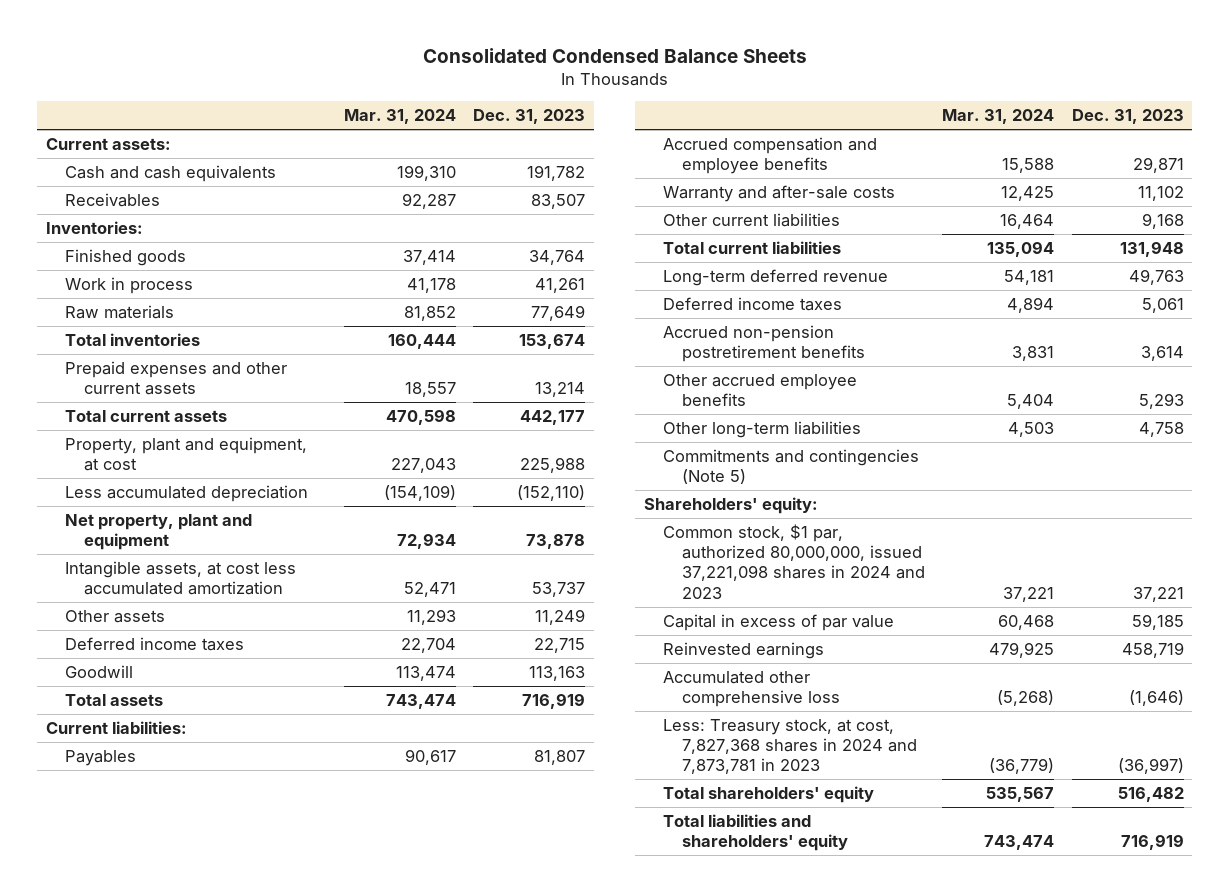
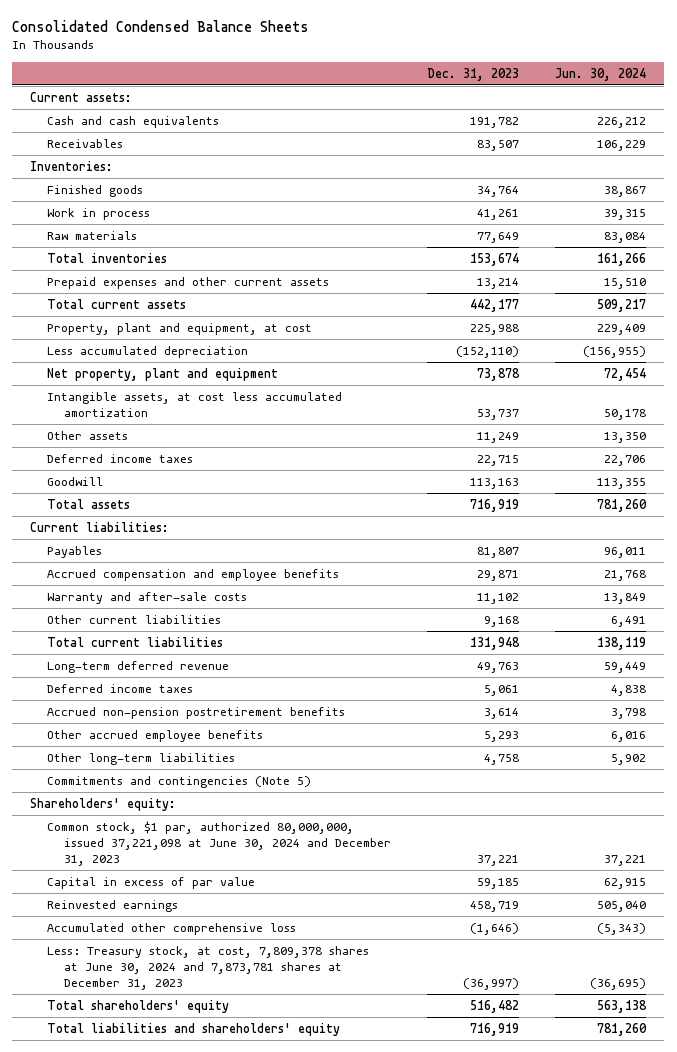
- | Mar. 31, 2024 | Dec. 31, 2023
+ | Dec. 31, 2023 | Jun. 30, 2024
- Common stock, $1 par, authorized 80,000,000, issued 37,221,098 shares in 2024 and 2023 | 37,221 | 37,221
+ Common stock, $1 par, authorized 80,000,000, issued 37,221,098 at June 30, 2024 and December 31, 2023 | 37,221 | 37,221
- Less: Treasury stock, at cost, 7,827,368 shares in 2024 and 7,873,781 in 2023 | (36,779) | (36,997)
+ Less: Treasury stock, at cost, 7,809,378 shares at June 30, 2024 and 7,873,781 shares at December 31, 2023 | (36,997) | (36,695)

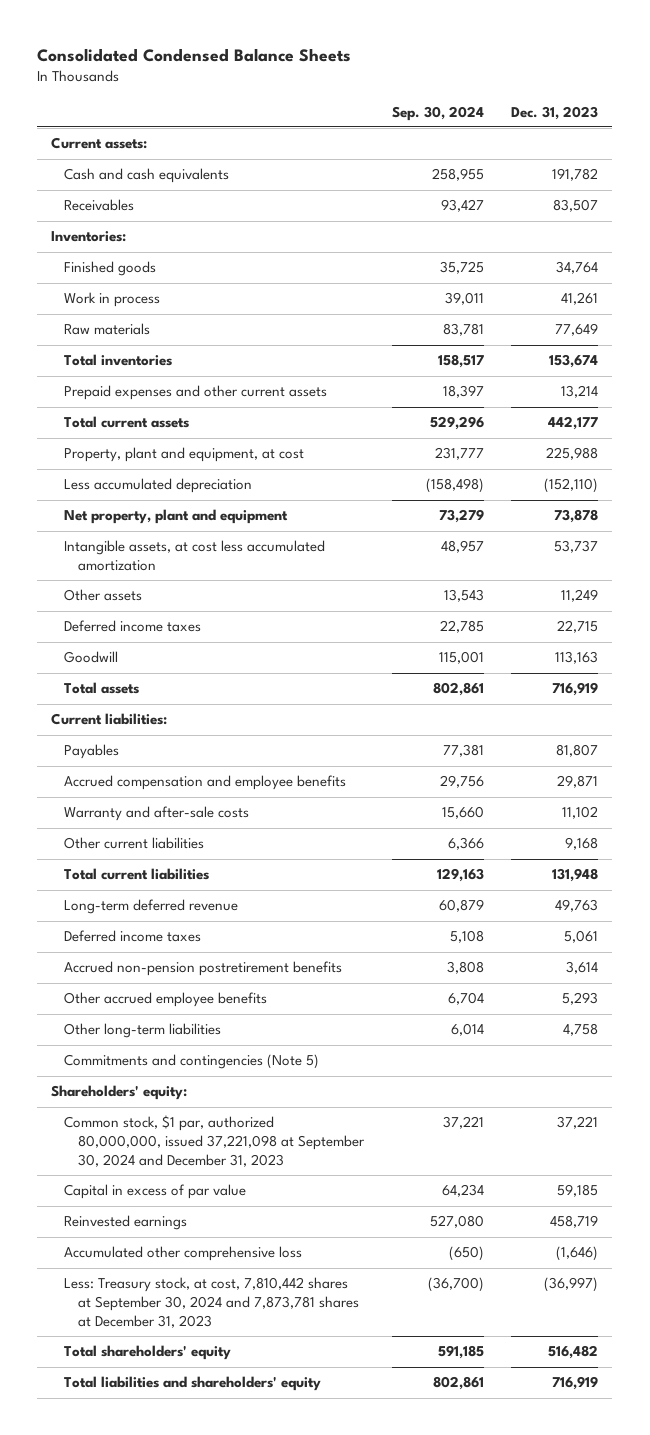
- | Dec. 31, 2023 | Jun. 30, 2024
+ | Sep. 30, 2024 | Dec. 31, 2023
- Common stock, $1 par, authorized 80,000,000, issued 37,221,098 at June 30, 2024 and December 31, 2023 | 37,221 | 37,221
+ Common stock, $1 par, authorized 80,000,000, issued 37,221,098 at September 30, 2024 and December 31, 2023 | 37,221 | 37,221
- Less: Treasury stock, at cost, 7,809,378 shares at June 30, 2024 and 7,873,781 shares at December 31, 2023 | (36,997) | (36,695)
+ Less: Treasury stock, at cost, 7,810,442 shares at September 30, 2024 and 7,873,781 shares at December 31, 2023 | (36,700) | (36,997)

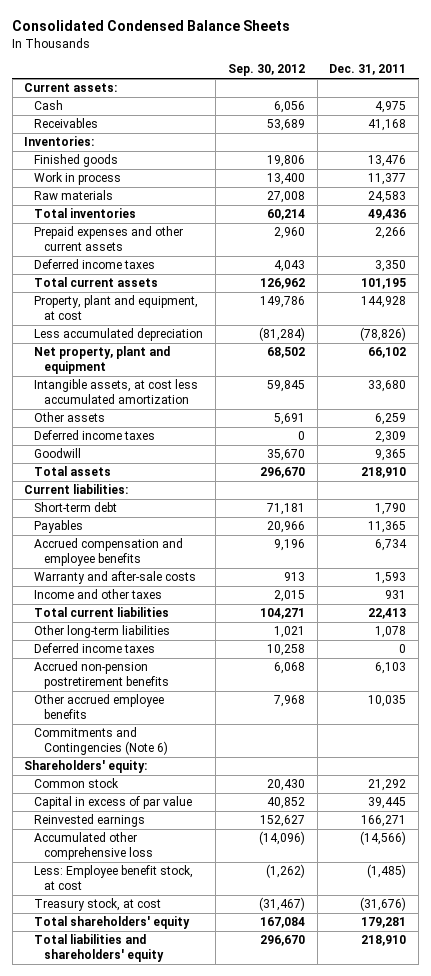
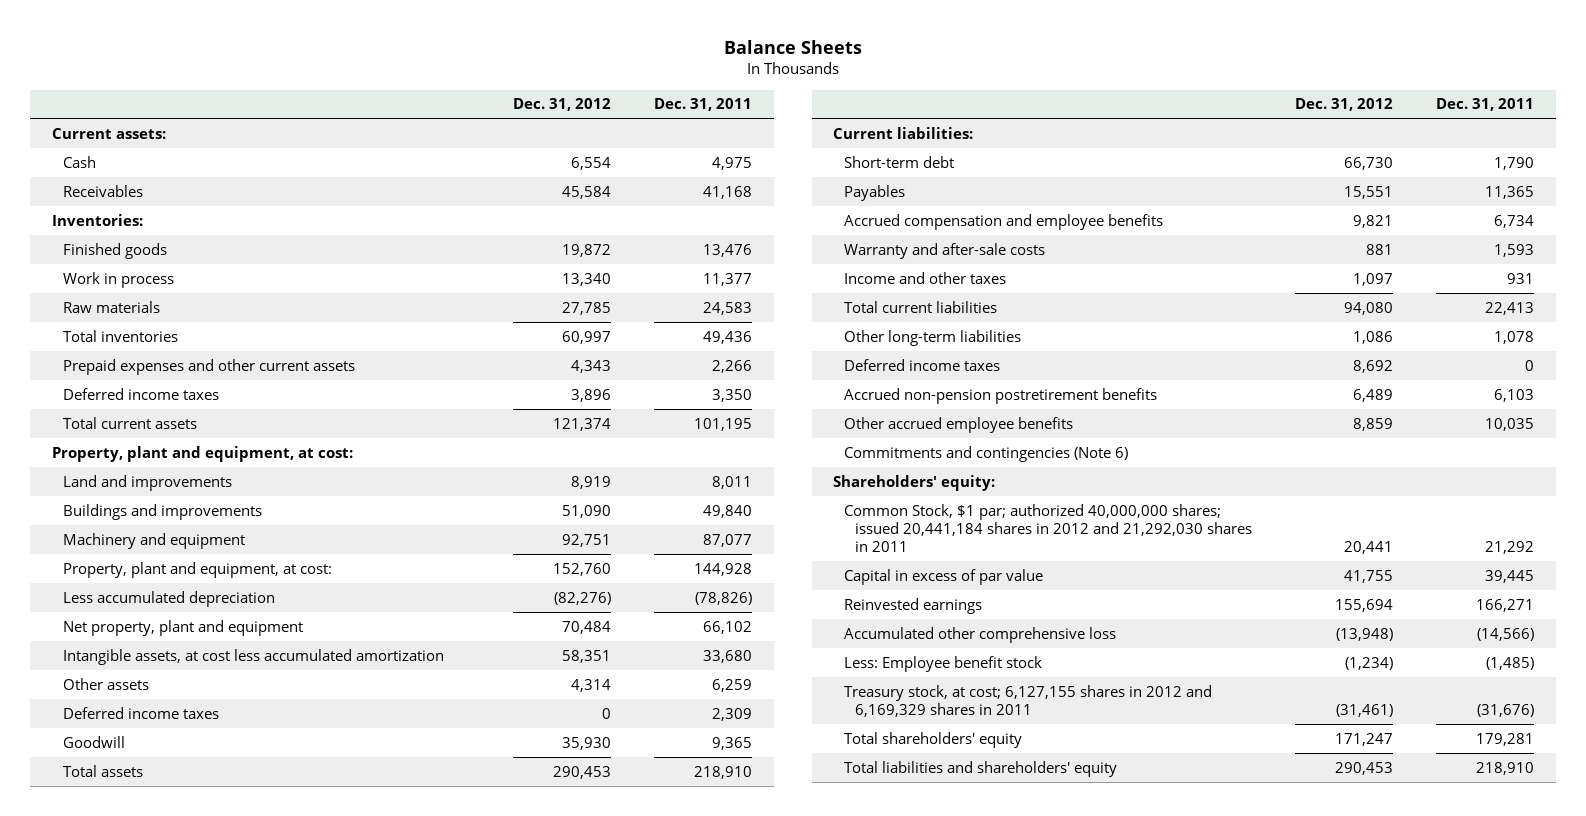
- Consolidated Condensed Balance Sheets
+ Balance Sheets
- | Sep. 30, 2012 | Dec. 31, 2011
+ | Dec. 31, 2012 | Dec. 31, 2011
- Property, plant and equipment, at cost | 149,786 | 144,928
+ Property, plant and equipment, at cost:
+ Land and improvements | 8,919 | 8,011
+ Buildings and improvements | 51,090 | 49,840
+ Machinery and equipment | 92,751 | 87,077
+ Property, plant and equipment, at cost: | 152,760 | 144,928
- Commitments and Contingencies (Note 6)
+ Commitments and contingencies (Note 6)
- Common stock | 20,430 | 21,292
+ Common Stock, $1 par; authorized 40,000,000 shares; issued 20,441,184 shares in 2012 and 21,292,030 shares in 2011 | 20,441 | 21,292
- Less: Employee benefit stock, at cost | (1,262) | (1,485)
- Treasury stock, at cost | (31,467) | (31,676)
+ Less: Employee benefit stock | (1,234) | (1,485)
+ Treasury stock, at cost; 6,127,155 shares in 2012 and 6,169,329 shares in 2011 | (31,461) | (31,676)

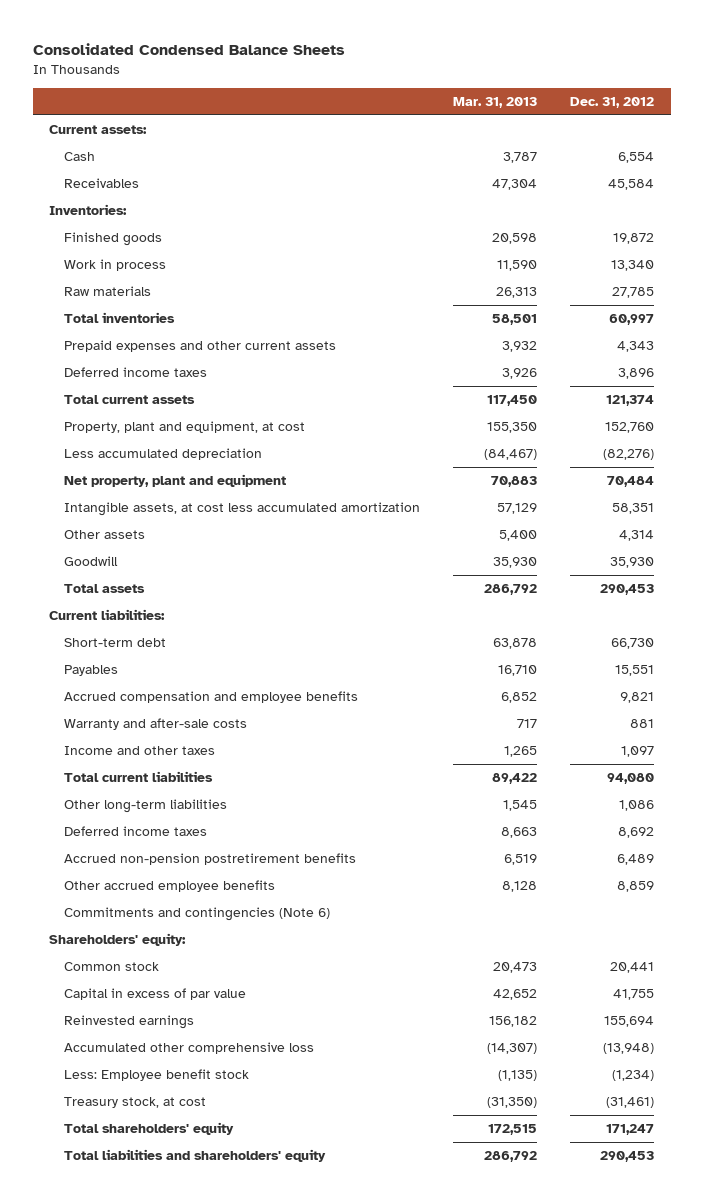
- Balance Sheets
+ Consolidated Condensed Balance Sheets
- | Dec. 31, 2012 | Dec. 31, 2011
+ | Mar. 31, 2013 | Dec. 31, 2012
- Property, plant and equipment, at cost:
- Land and improvements | 8,919 | 8,011
- Buildings and improvements | 51,090 | 49,840
- Machinery and equipment | 92,751 | 87,077
- Property, plant and equipment, at cost: | 152,760 | 144,928
+ Property, plant and equipment, at cost | 155,350 | 152,760
- Deferred income taxes | 0 | 2,309
- Common Stock, $1 par; authorized 40,000,000 shares; issued 20,441,184 shares in 2012 and 21,292,030 shares in 2011 | 20,441 | 21,292
+ Common stock | 20,473 | 20,441
- Treasury stock, at cost; 6,127,155 shares in 2012 and 6,169,329 shares in 2011 | (31,461) | (31,676)
+ Treasury stock, at cost | (31,350) | (31,461)

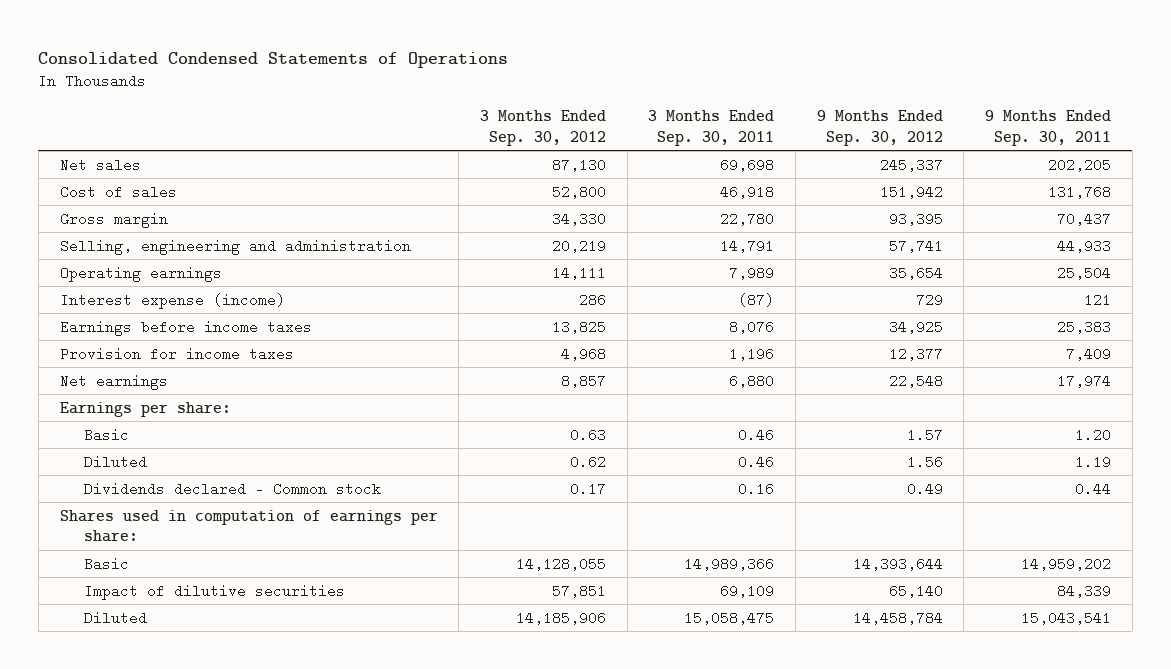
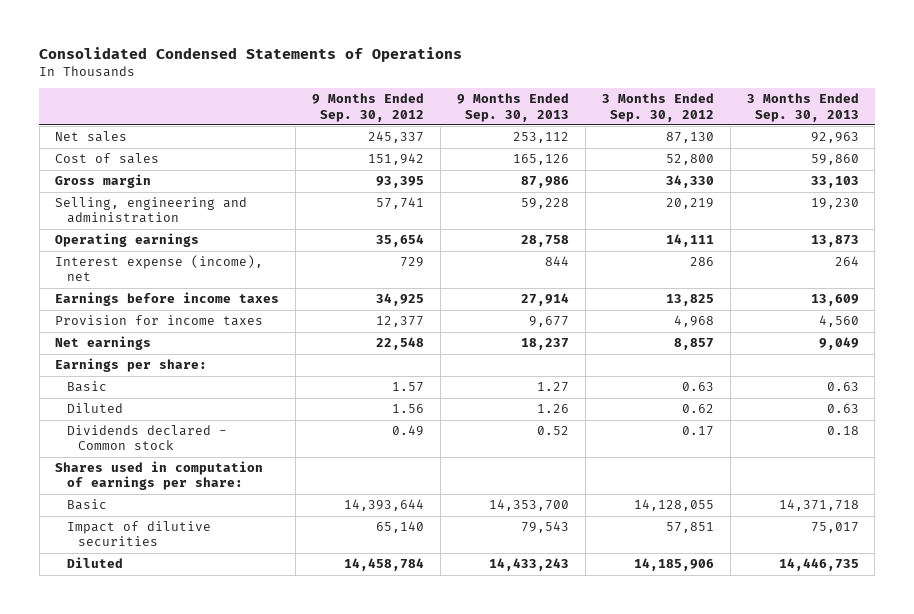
- | 3 Months Ended Sep. 30, 2012 | 3 Months Ended Sep. 30, 2011 | 9 Months Ended Sep. 30, 2012 | 9 Months Ended Sep. 30, 2011
+ | 9 Months Ended Sep. 30, 2012 | 9 Months Ended Sep. 30, 2013 | 3 Months Ended Sep. 30, 2012 | 3 Months Ended Sep. 30, 2013
- Interest expense (income) | 286 | (87) | 729 | 121
+ Interest expense (income), net | 729 | 844 | 286 | 264

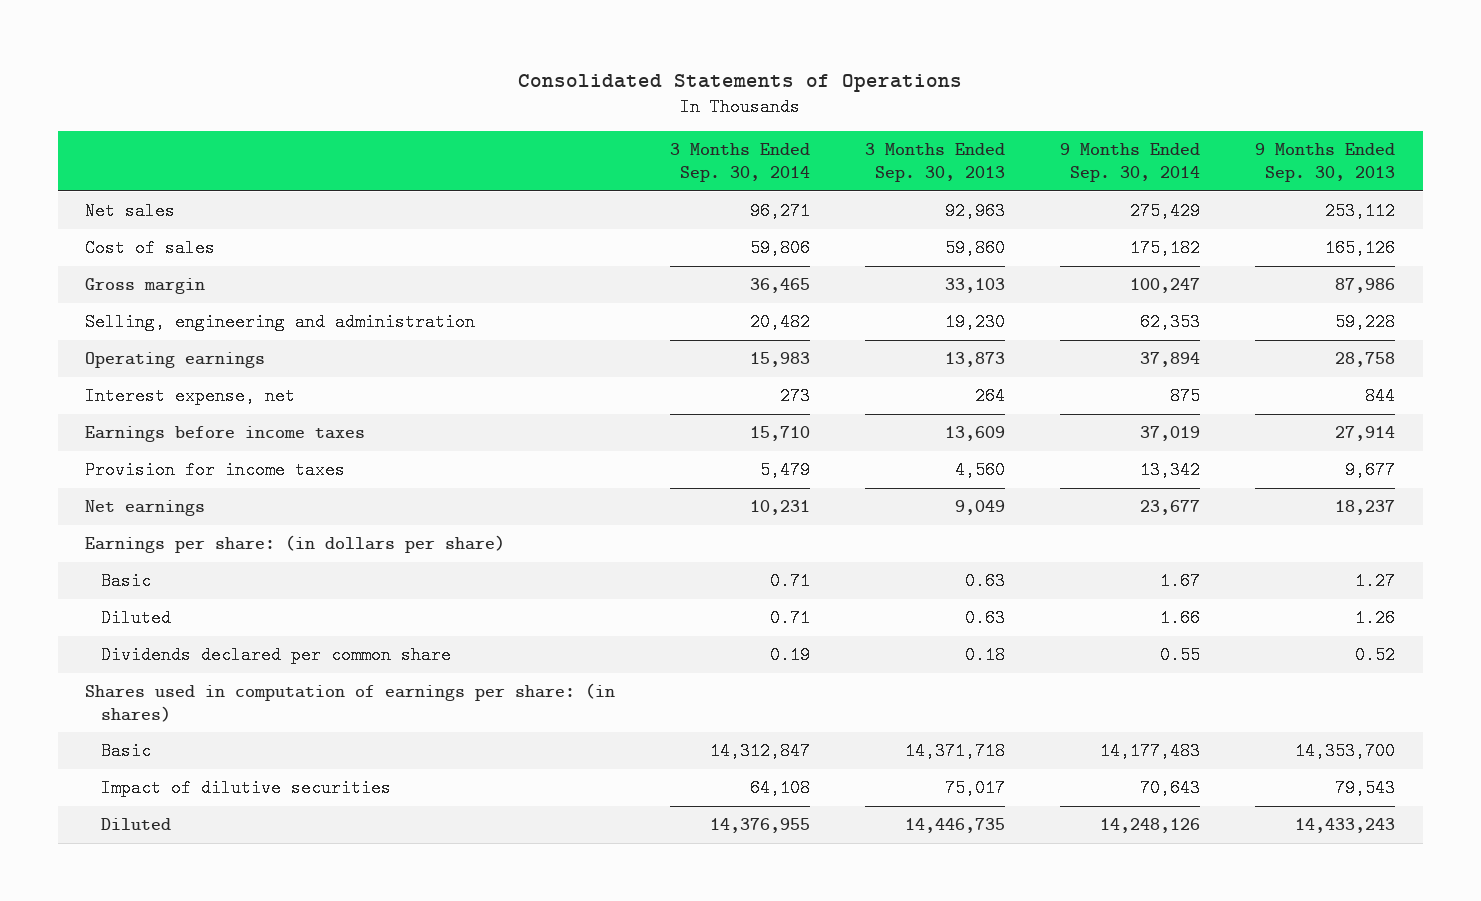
- Consolidated Condensed Statements of Operations
+ Consolidated Statements of Operations
- | 9 Months Ended Sep. 30, 2012 | 9 Months Ended Sep. 30, 2013 | 3 Months Ended Sep. 30, 2012 | 3 Months Ended Sep. 30, 2013
+ | 3 Months Ended Sep. 30, 2014 | 3 Months Ended Sep. 30, 2013 | 9 Months Ended Sep. 30, 2014 | 9 Months Ended Sep. 30, 2013
- Interest expense (income), net | 729 | 844 | 286 | 264
+ Interest expense, net | 273 | 264 | 875 | 844
- Earnings per share:
+ Earnings per share: (in dollars per share)
- Dividends declared - Common stock | 0.49 | 0.52 | 0.17 | 0.18
- Shares used in computation of earnings per share:
+ Dividends declared per common share | 0.19 | 0.18 | 0.55 | 0.52
+ Shares used in computation of earnings per share: (in shares)

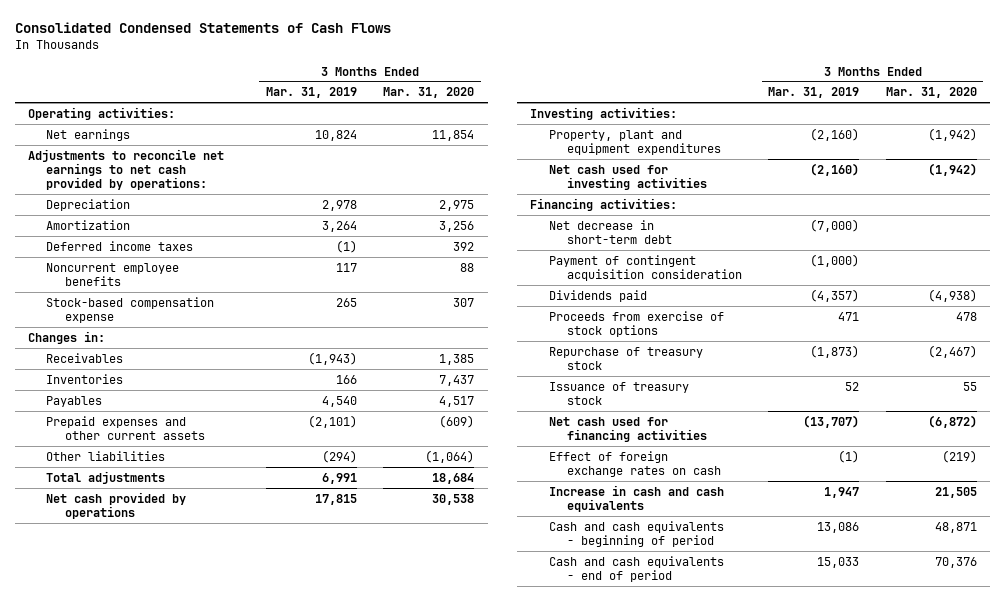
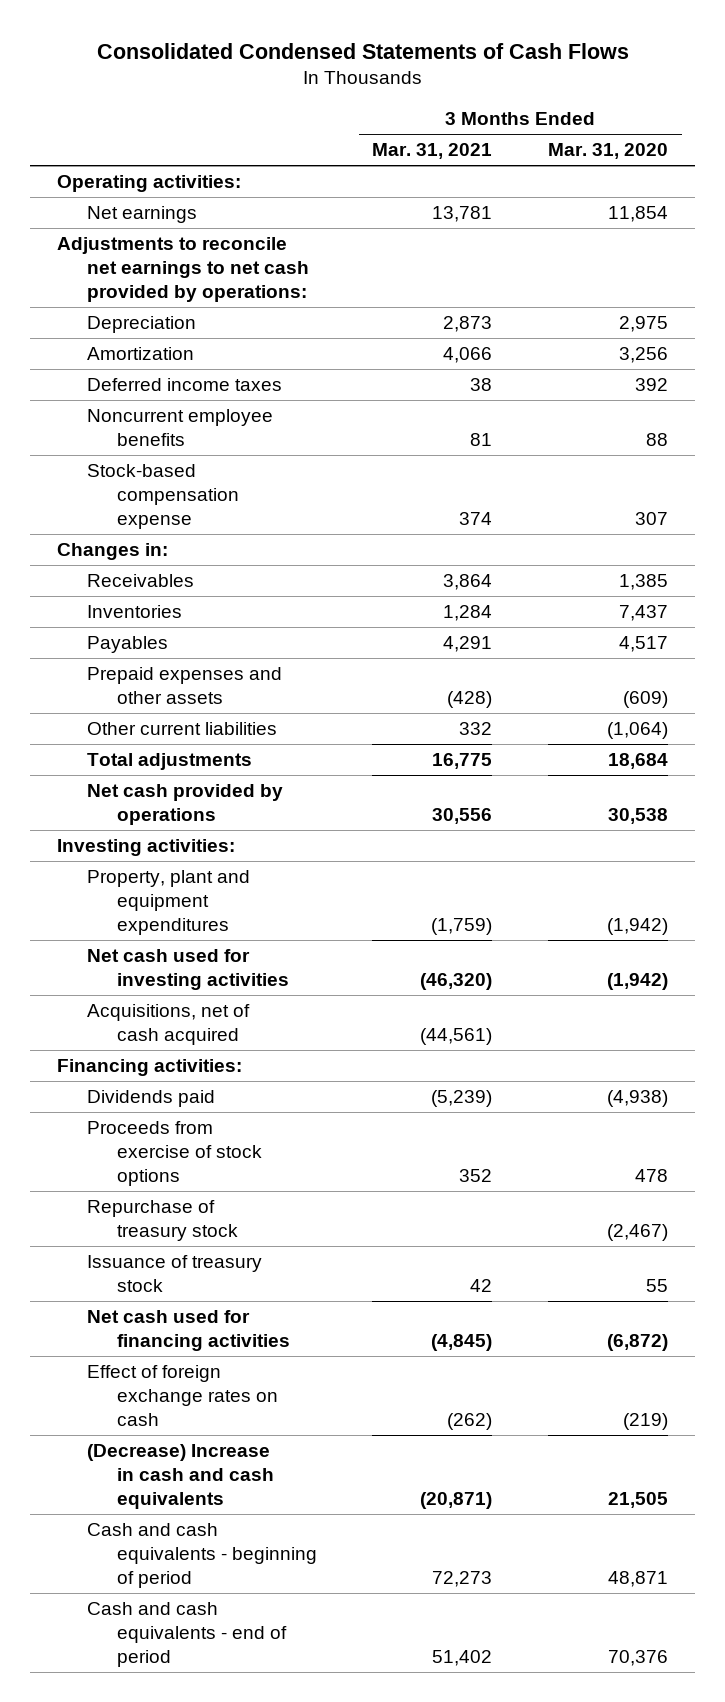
- | 3 Months Ended Mar. 31, 2019 | 3 Months Ended Mar. 31, 2020
+ | 3 Months Ended Mar. 31, 2021 | 3 Months Ended Mar. 31, 2020
- Prepaid expenses and other current assets | (2,101) | (609)
- Other liabilities | (294) | (1,064)
+ Prepaid expenses and other assets | (428) | (609)
+ Other current liabilities | 332 | (1,064)
+ Acquisitions, net of cash acquired | (44,561) |
- Net decrease in short-term debt | (7,000) |
- Payment of contingent acquisition consideration | (1,000) |
- Increase in cash and cash equivalents | 1,947 | 21,505
+ (Decrease) Increase in cash and cash equivalents | (20,871) | 21,505

